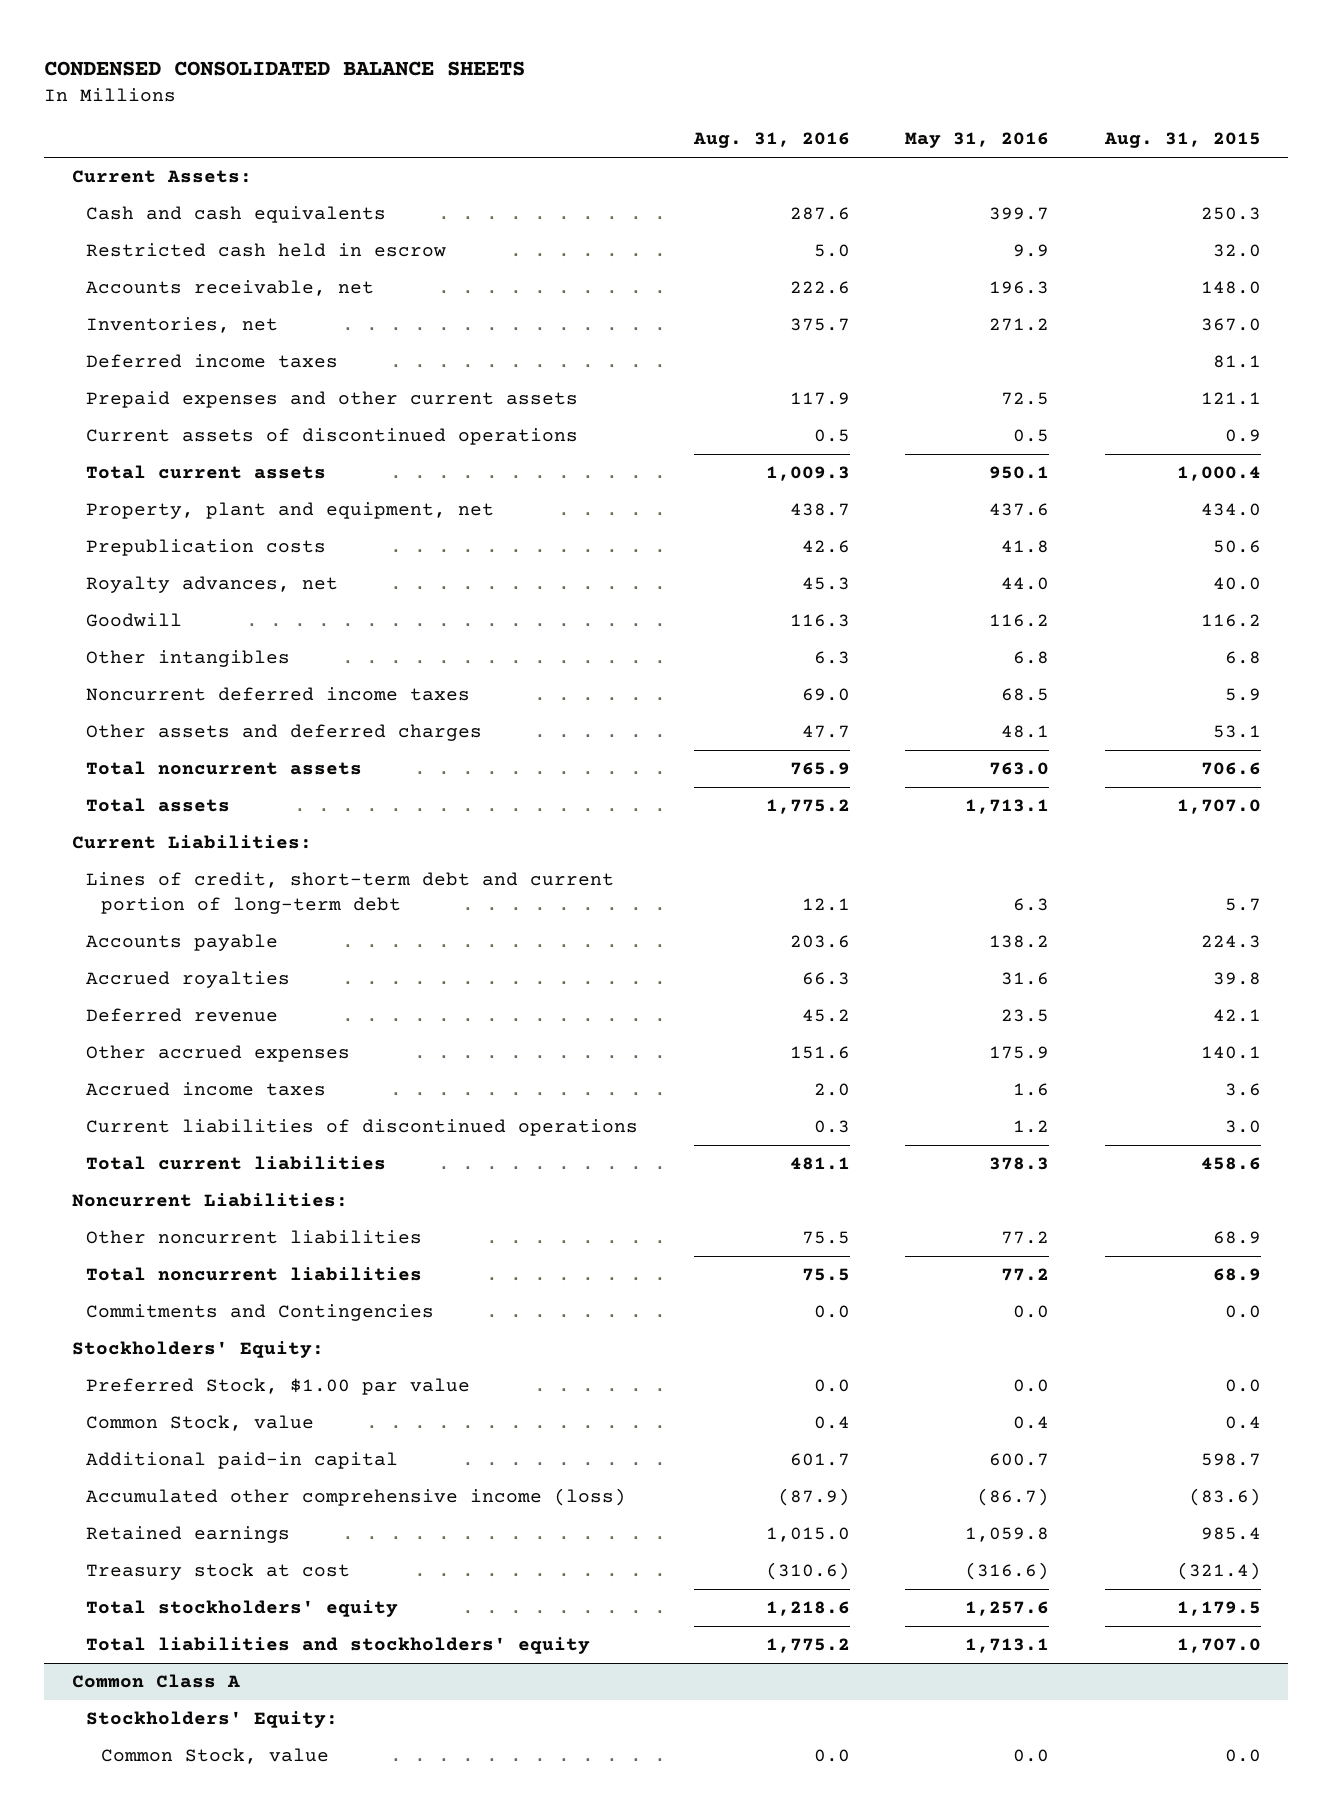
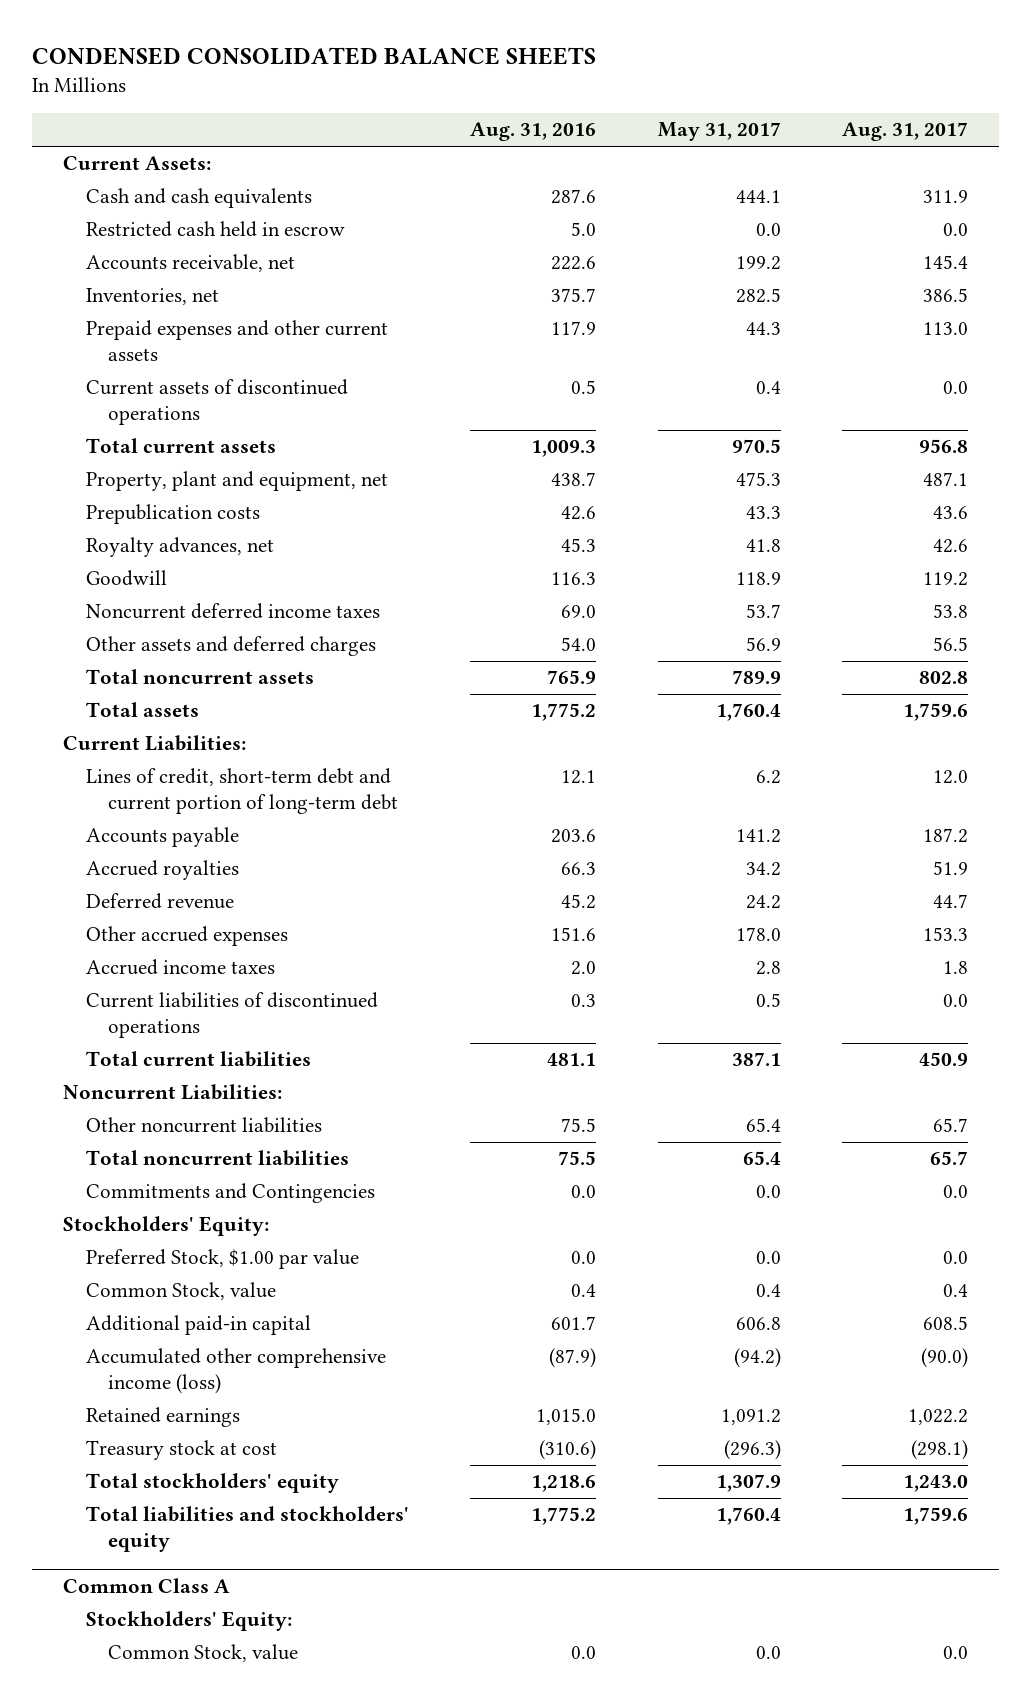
- | Aug. 31, 2016 | May 31, 2016 | Aug. 31, 2015
+ | Aug. 31, 2016 | May 31, 2017 | Aug. 31, 2017
- Deferred income taxes | | | 81.1
- Other intangibles | 6.3 | 6.8 | 6.8
- Other assets and deferred charges | 47.7 | 48.1 | 53.1
+ Other assets and deferred charges | 54.0 | 56.9 | 56.5

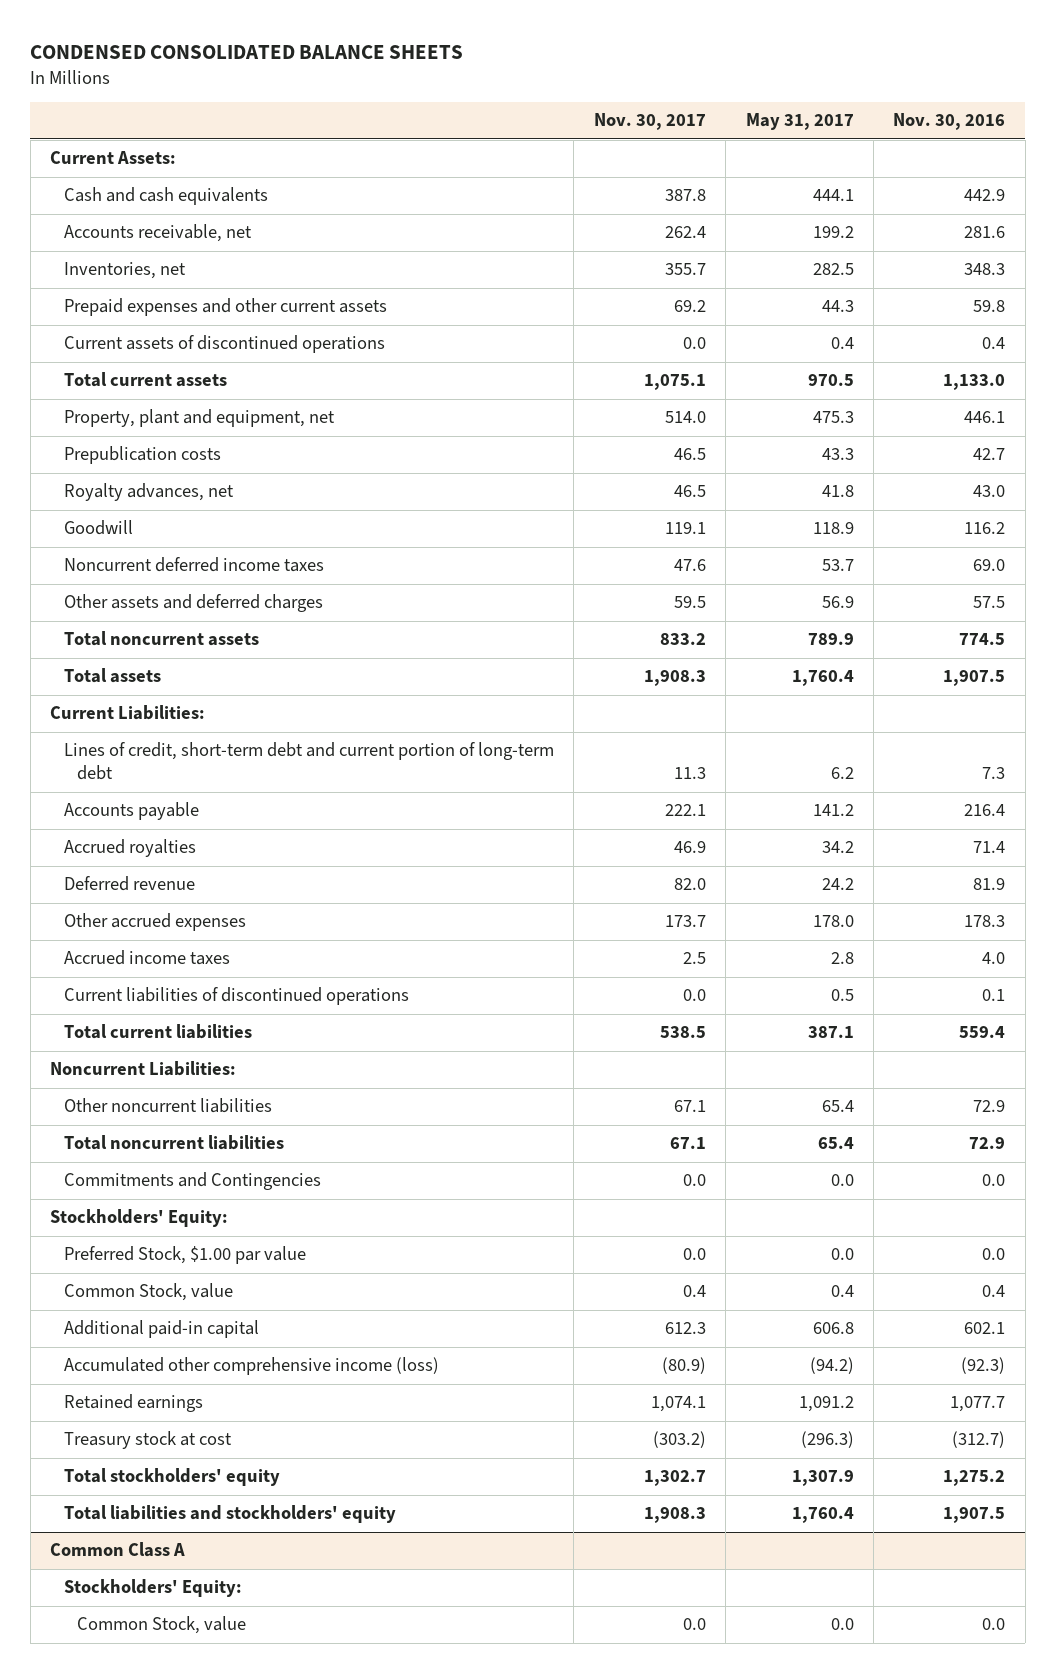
- | Aug. 31, 2016 | May 31, 2017 | Aug. 31, 2017
+ | Nov. 30, 2017 | May 31, 2017 | Nov. 30, 2016
- Restricted cash held in escrow | 5.0 | 0.0 | 0.0

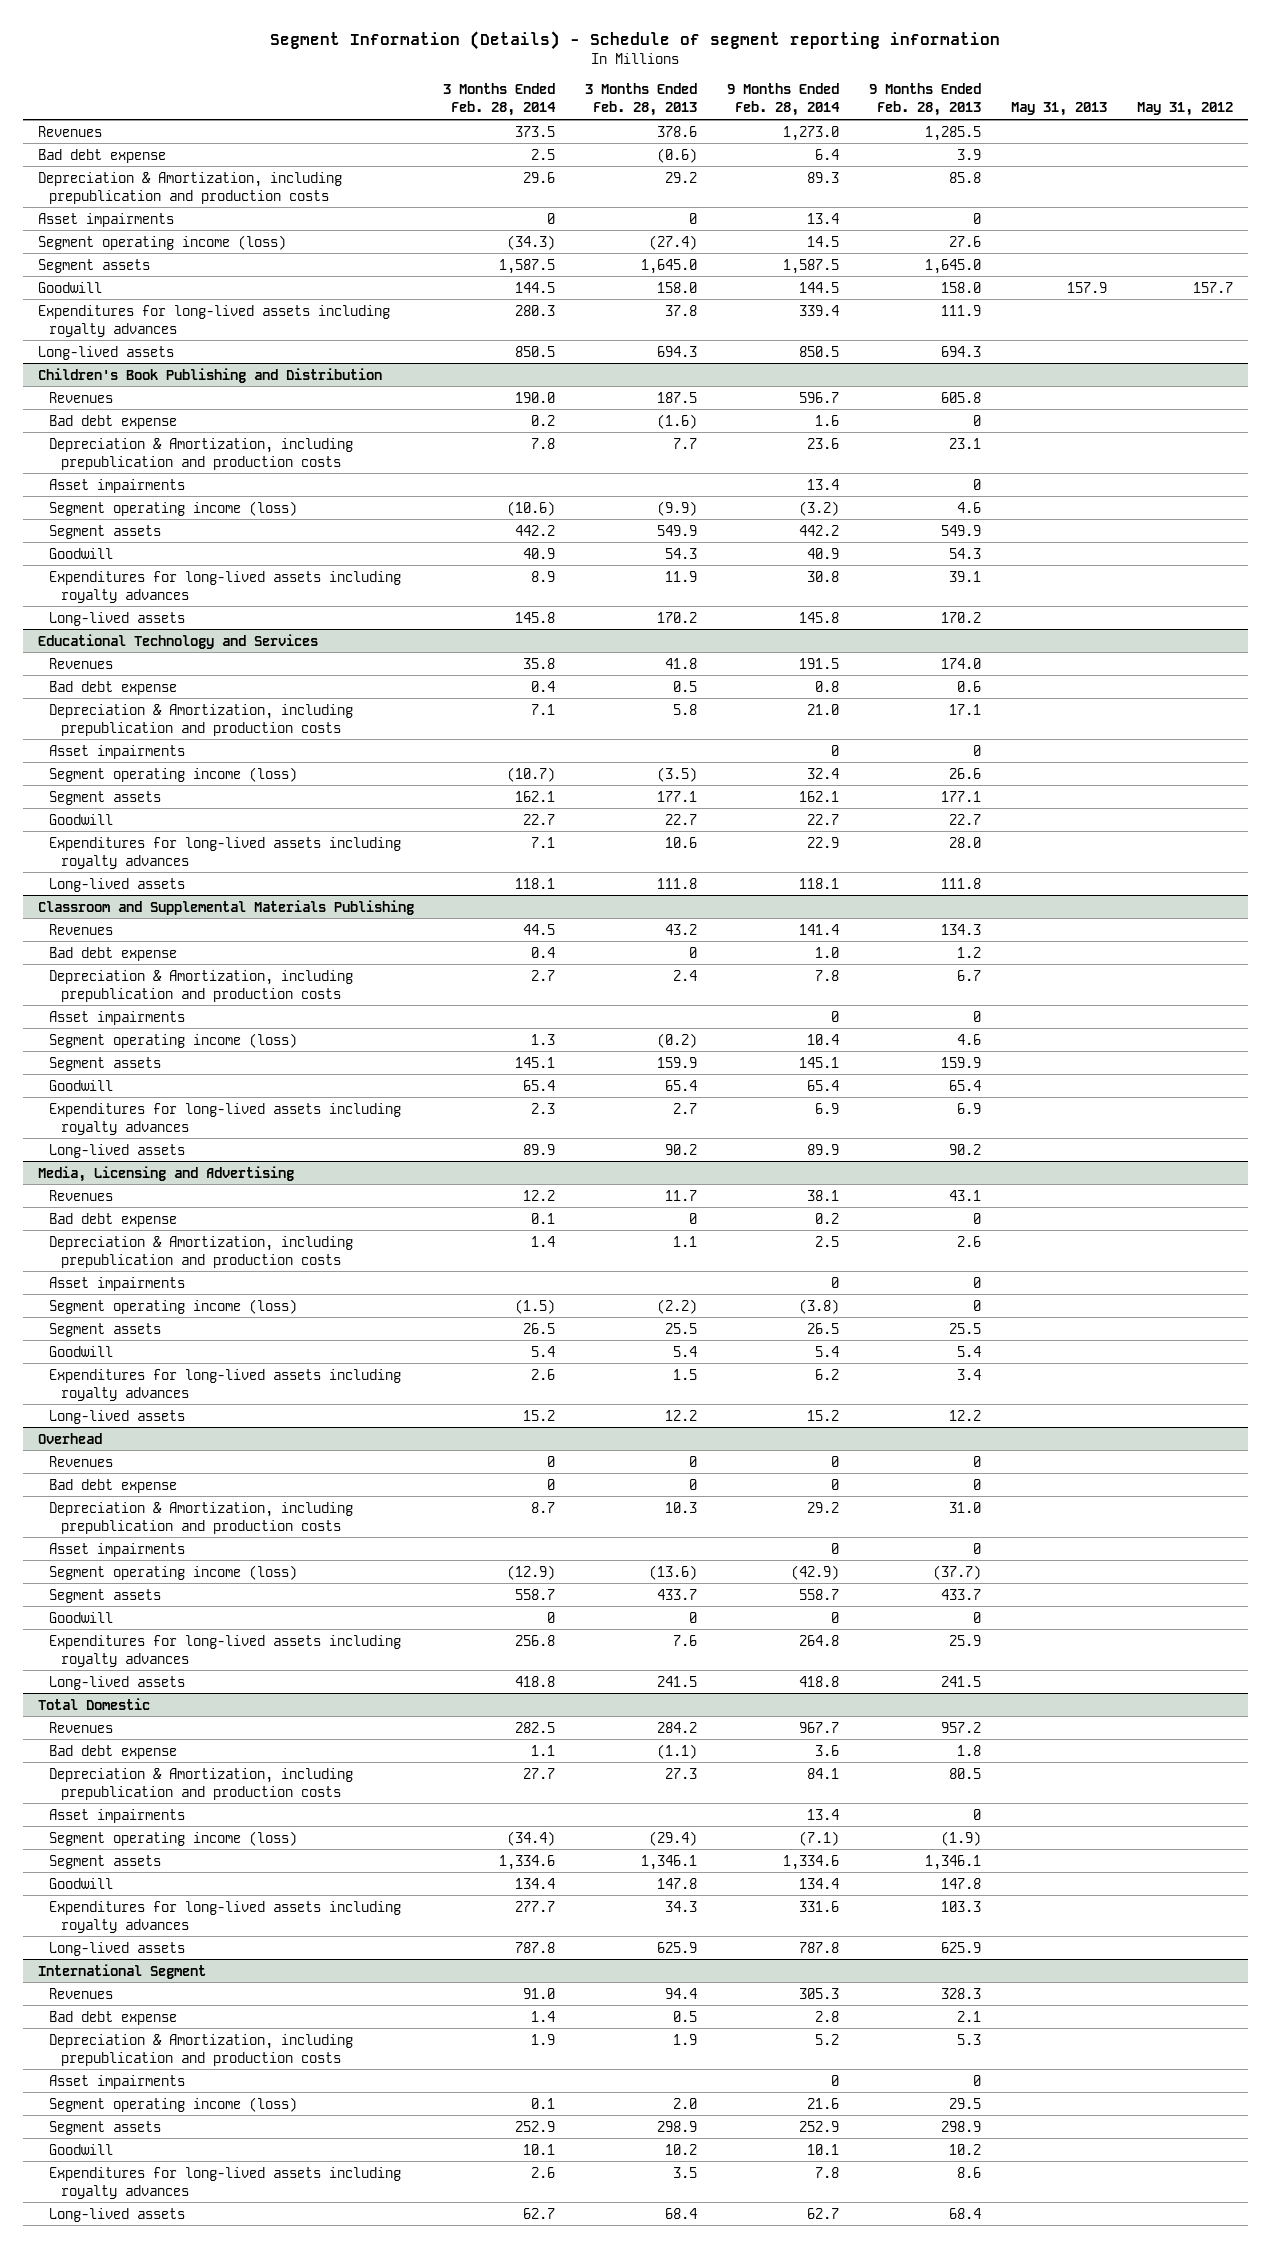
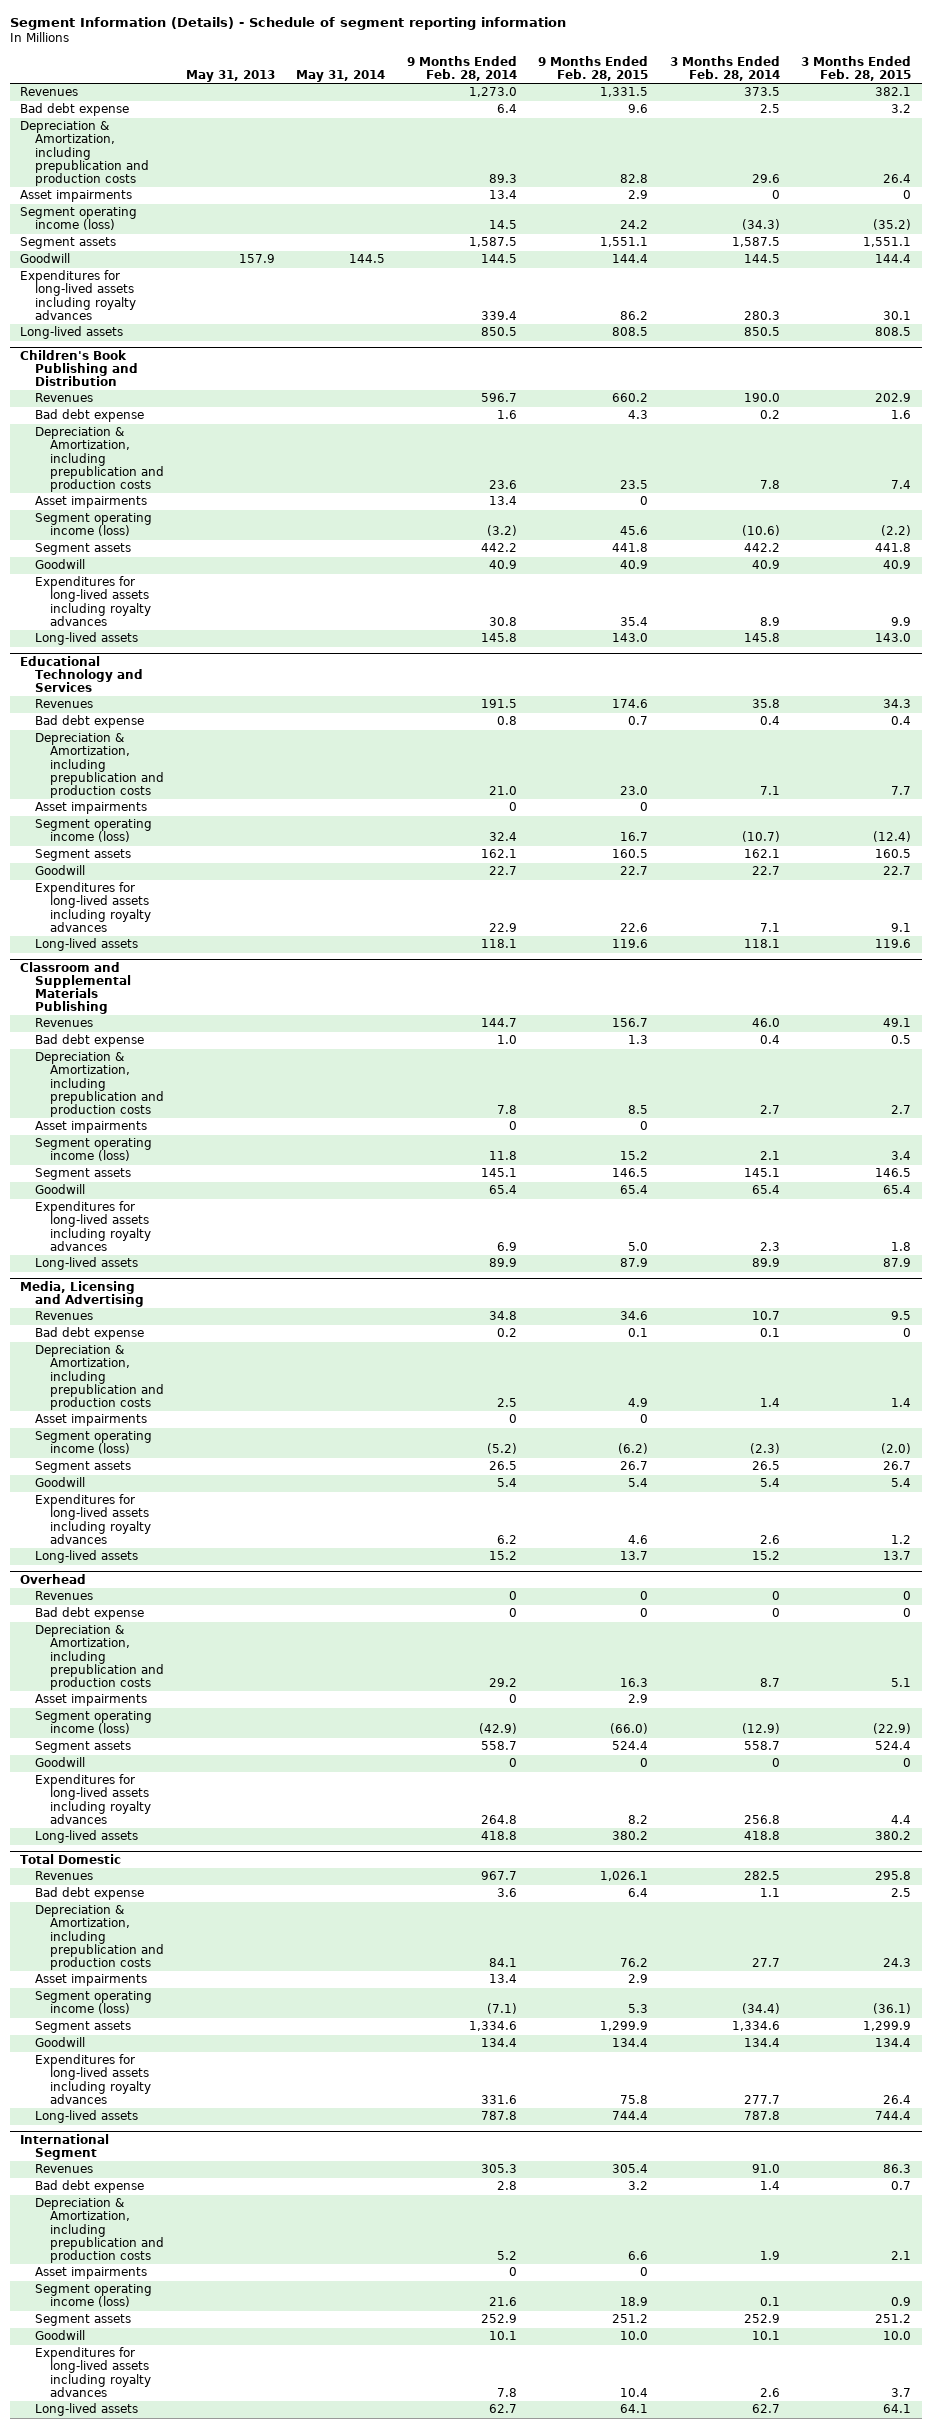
- | 3 Months Ended Feb. 28, 2014 | 3 Months Ended Feb. 28, 2013 | 9 Months Ended Feb. 28, 2014 | 9 Months Ended Feb. 28, 2013 | May 31, 2013 | May 31, 2012
+ | May 31, 2013 | May 31, 2014 | 9 Months Ended Feb. 28, 2014 | 9 Months Ended Feb. 28, 2015 | 3 Months Ended Feb. 28, 2014 | 3 Months Ended Feb. 28, 2015
@ Classroom and Supplemental Materials Publishing
- Revenues | 44.5 | 43.2 | 141.4 | 134.3 | |
+ Revenues | | | 144.7 | 156.7 | 46.0 | 49.1
- Segment operating income (loss) | 1.3 | (0.2) | 10.4 | 4.6 | |
+ Segment operating income (loss) | | | 11.8 | 15.2 | 2.1 | 3.4
@ Media, Licensing and Advertising
- Revenues | 12.2 | 11.7 | 38.1 | 43.1 | |
+ Revenues | | | 34.8 | 34.6 | 10.7 | 9.5
- Segment operating income (loss) | (1.5) | (2.2) | (3.8) | 0 | |
+ Segment operating income (loss) | | | (5.2) | (6.2) | (2.3) | (2.0)

